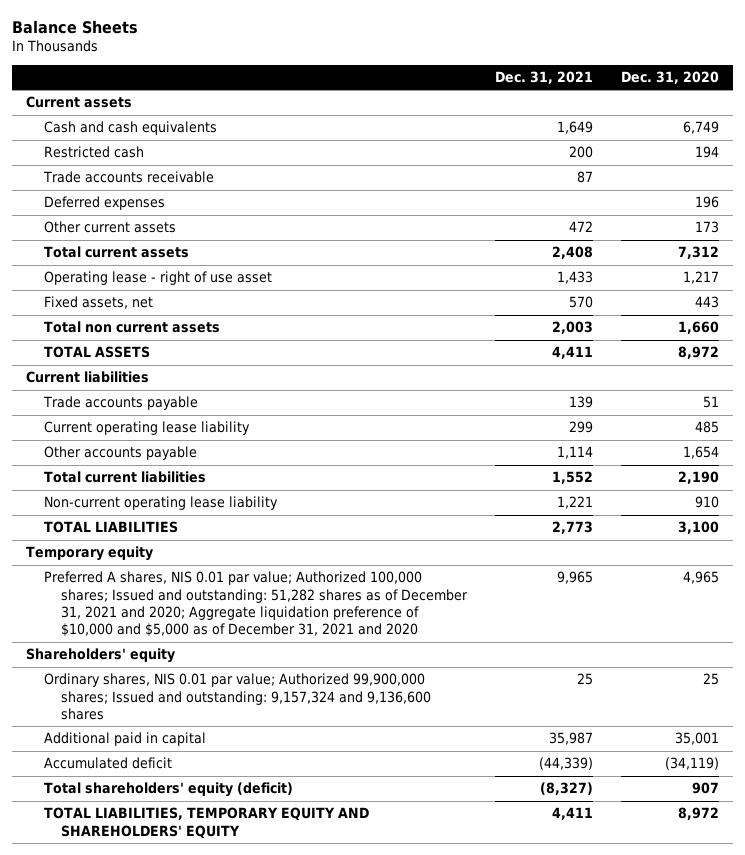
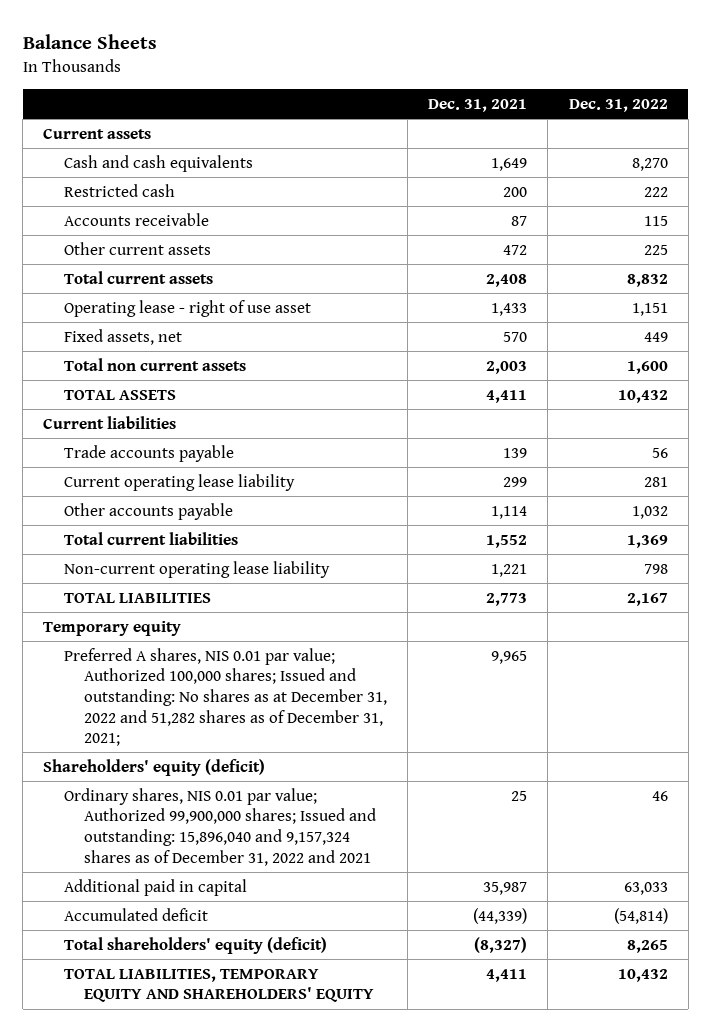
- | Dec. 31, 2021 | Dec. 31, 2020
+ | Dec. 31, 2021 | Dec. 31, 2022
- Trade accounts receivable | 87 |
- Deferred expenses | | 196
+ Accounts receivable | 87 | 115
- Preferred A shares, NIS 0.01 par value; Authorized 100,000 shares; Issued and outstanding: 51,282 shares as of December 31, 2021 and 2020; Aggregate liquidation preference of $10,000 and $5,000 as of December 31, 2021 and 2020 | 9,965 | 4,965
- Shareholders' equity
- Ordinary shares, NIS 0.01 par value; Authorized 99,900,000 shares; Issued and outstanding: 9,157,324 and 9,136,600 shares | 25 | 25
+ Preferred A shares, NIS 0.01 par value; Authorized 100,000 shares; Issued and outstanding: No shares as at December 31, 2022 and 51,282 shares as of December 31, 2021; | 9,965 |
+ Shareholders' equity (deficit)
+ Ordinary shares, NIS 0.01 par value; Authorized 99,900,000 shares; Issued and outstanding: 15,896,040 and 9,157,324 shares as of December 31, 2022 and 2021 | 25 | 46

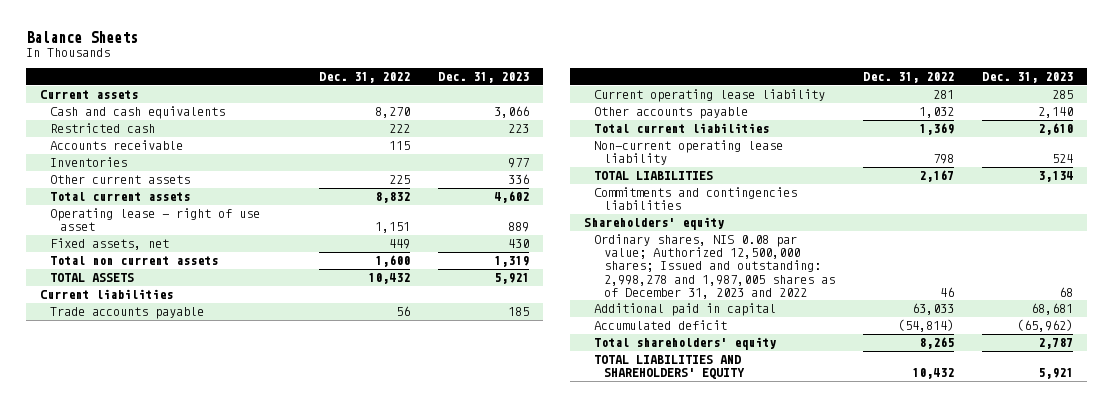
- | Dec. 31, 2021 | Dec. 31, 2022
+ | Dec. 31, 2022 | Dec. 31, 2023
+ Inventories | | 977
- Temporary equity
- Preferred A shares, NIS 0.01 par value; Authorized 100,000 shares; Issued and outstanding: No shares as at December 31, 2022 and 51,282 shares as of December 31, 2021; | 9,965 |
- Shareholders' equity (deficit)
- Ordinary shares, NIS 0.01 par value; Authorized 99,900,000 shares; Issued and outstanding: 15,896,040 and 9,157,324 shares as of December 31, 2022 and 2021 | 25 | 46
+ Commitments and contingencies liabilities
+ Shareholders' equity
+ Ordinary shares, NIS 0.08 par value; Authorized 12,500,000 shares; Issued and outstanding: 2,998,278 and 1,987,005 shares as of December 31, 2023 and 2022 | 46 | 68
- Total shareholders' equity (deficit) | (8,327) | 8,265
- TOTAL LIABILITIES, TEMPORARY EQUITY AND SHAREHOLDERS' EQUITY | 4,411 | 10,432
+ Total shareholders' equity | 8,265 | 2,787
+ TOTAL LIABILITIES AND SHAREHOLDERS' EQUITY | 10,432 | 5,921

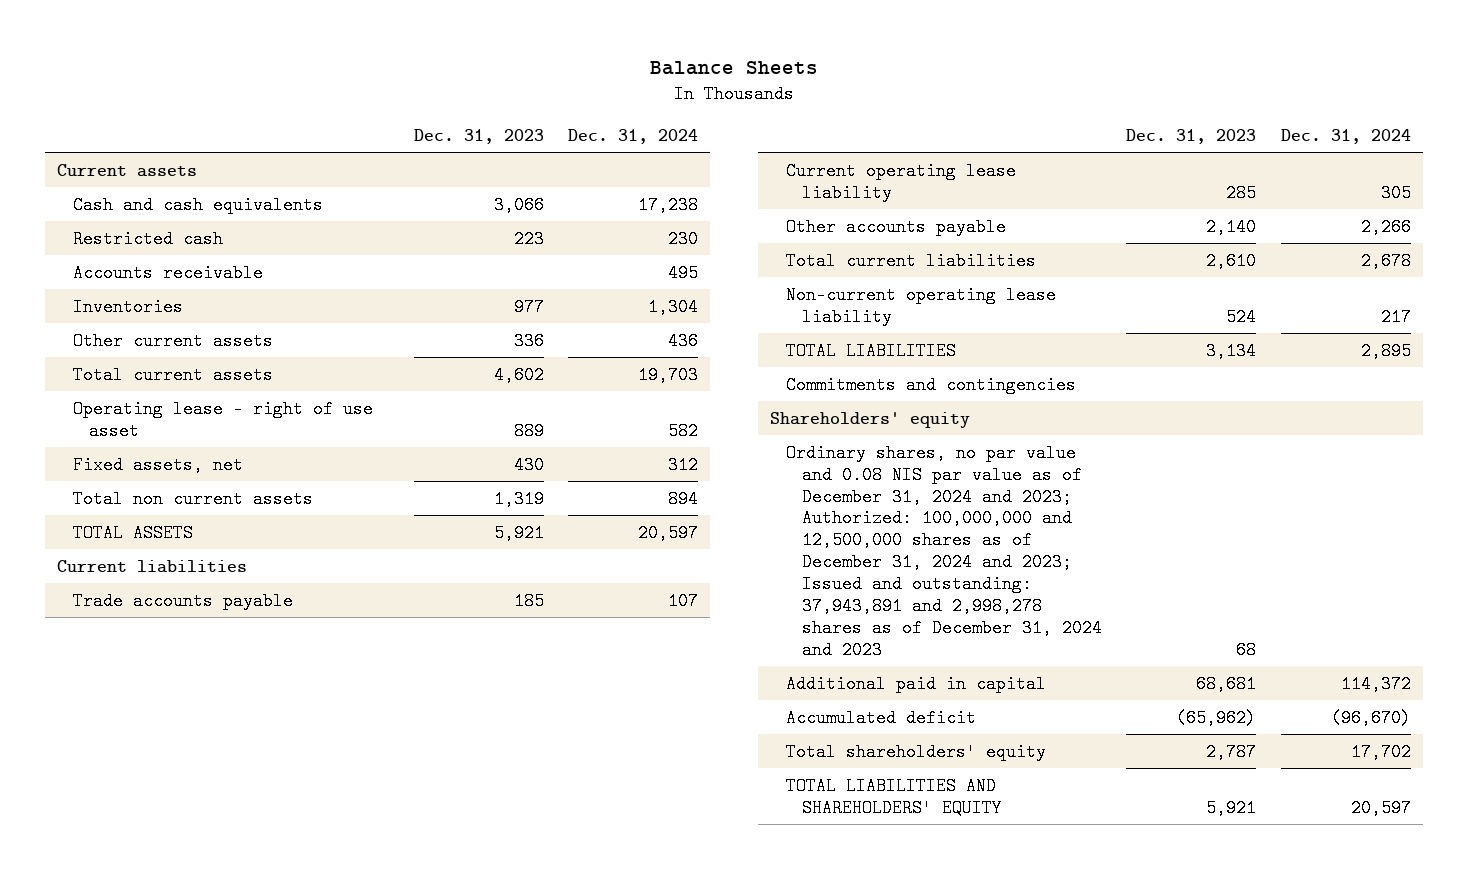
- | Dec. 31, 2022 | Dec. 31, 2023
+ | Dec. 31, 2023 | Dec. 31, 2024
- Commitments and contingencies liabilities
+ Commitments and contingencies
- Ordinary shares, NIS 0.08 par value; Authorized 12,500,000 shares; Issued and outstanding: 2,998,278 and 1,987,005 shares as of December 31, 2023 and 2022 | 46 | 68
+ Ordinary shares, no par value and 0.08 NIS par value as of December 31, 2024 and 2023; Authorized: 100,000,000 and 12,500,000 shares as of December 31, 2024 and 2023; Issued and outstanding: 37,943,891 and 2,998,278 shares as of December 31, 2024 and 2023 | 68 |

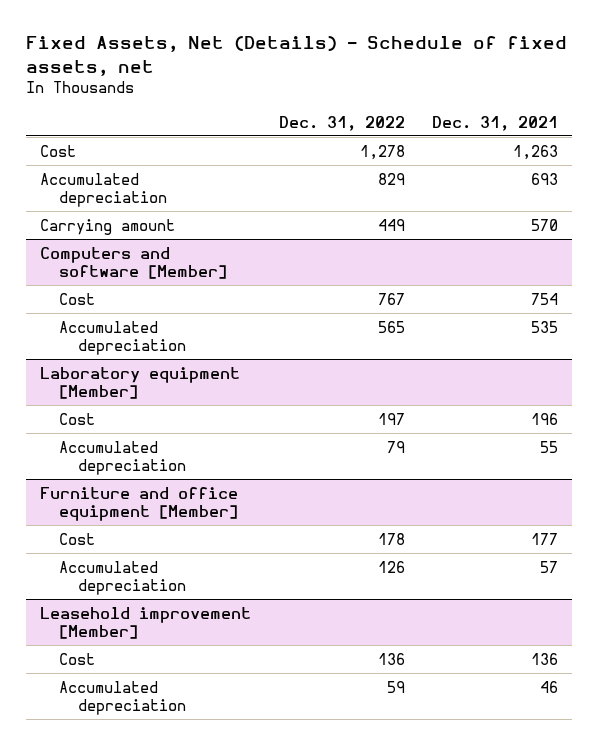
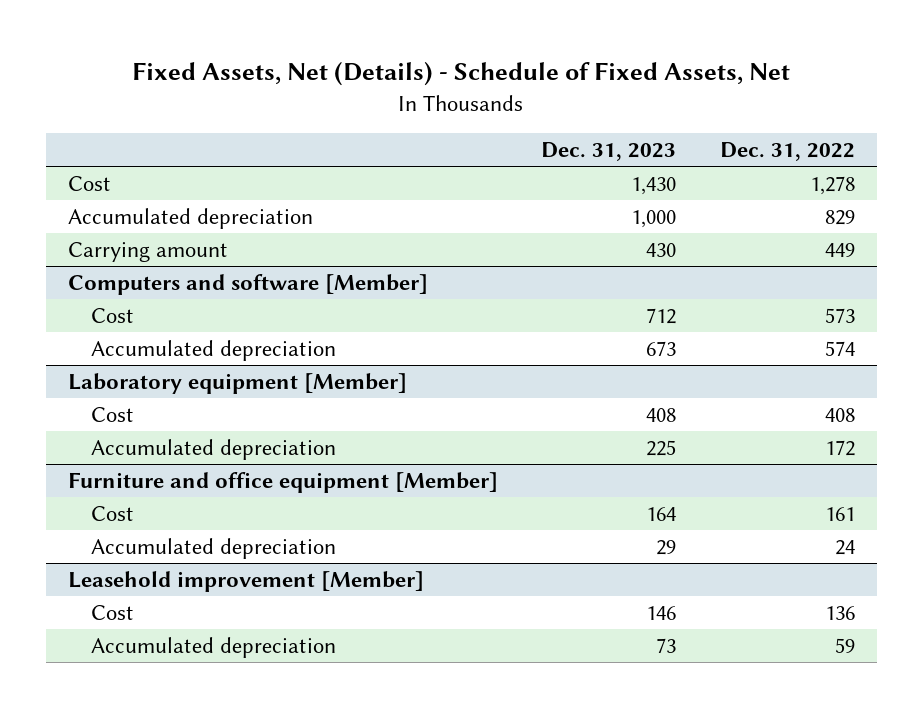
- Fixed Assets, Net (Details) - Schedule of fixed assets, net
+ Fixed Assets, Net (Details) - Schedule of Fixed Assets, Net
- | Dec. 31, 2022 | Dec. 31, 2021
+ | Dec. 31, 2023 | Dec. 31, 2022
@ Computers and software [Member]
- Cost | 767 | 754
- Accumulated depreciation | 565 | 535
+ Cost | 712 | 573
+ Accumulated depreciation | 673 | 574
@ Laboratory equipment [Member]
- Cost | 197 | 196
- Accumulated depreciation | 79 | 55
+ Cost | 408 | 408
+ Accumulated depreciation | 225 | 172
@ Furniture and office equipment [Member]
- Cost | 178 | 177
- Accumulated depreciation | 126 | 57
+ Cost | 164 | 161
+ Accumulated depreciation | 29 | 24

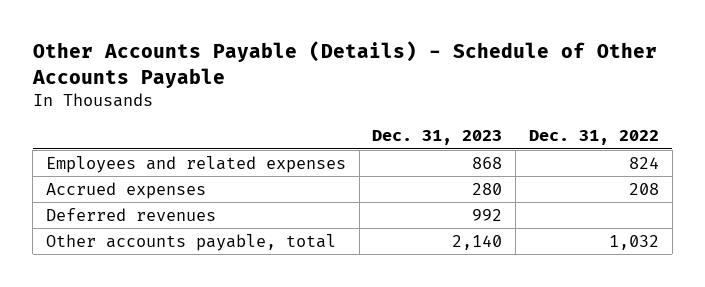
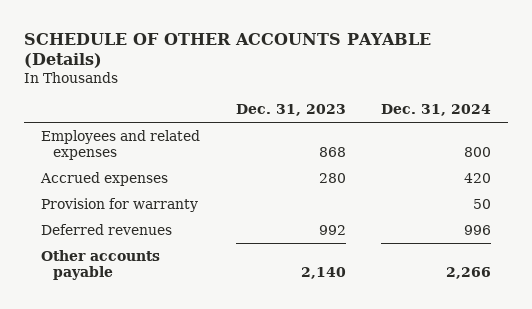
- Other Accounts Payable (Details) - Schedule of Other Accounts Payable
+ SCHEDULE OF OTHER ACCOUNTS PAYABLE (Details)
- | Dec. 31, 2023 | Dec. 31, 2022
+ | Dec. 31, 2023 | Dec. 31, 2024
+ Provision for warranty | | 50
- Other accounts payable, total | 2,140 | 1,032
+ Other accounts payable | 2,140 | 2,266

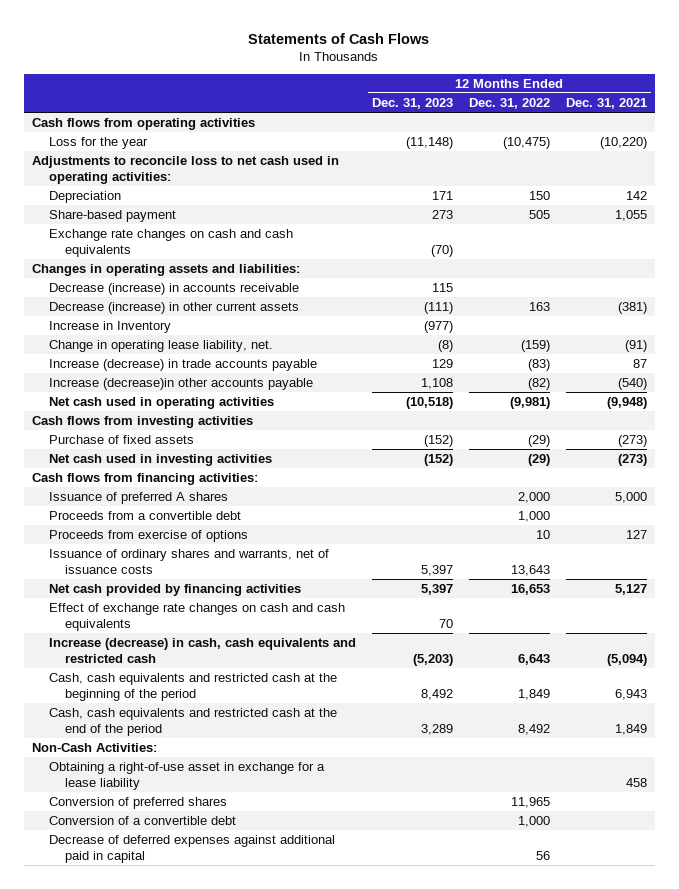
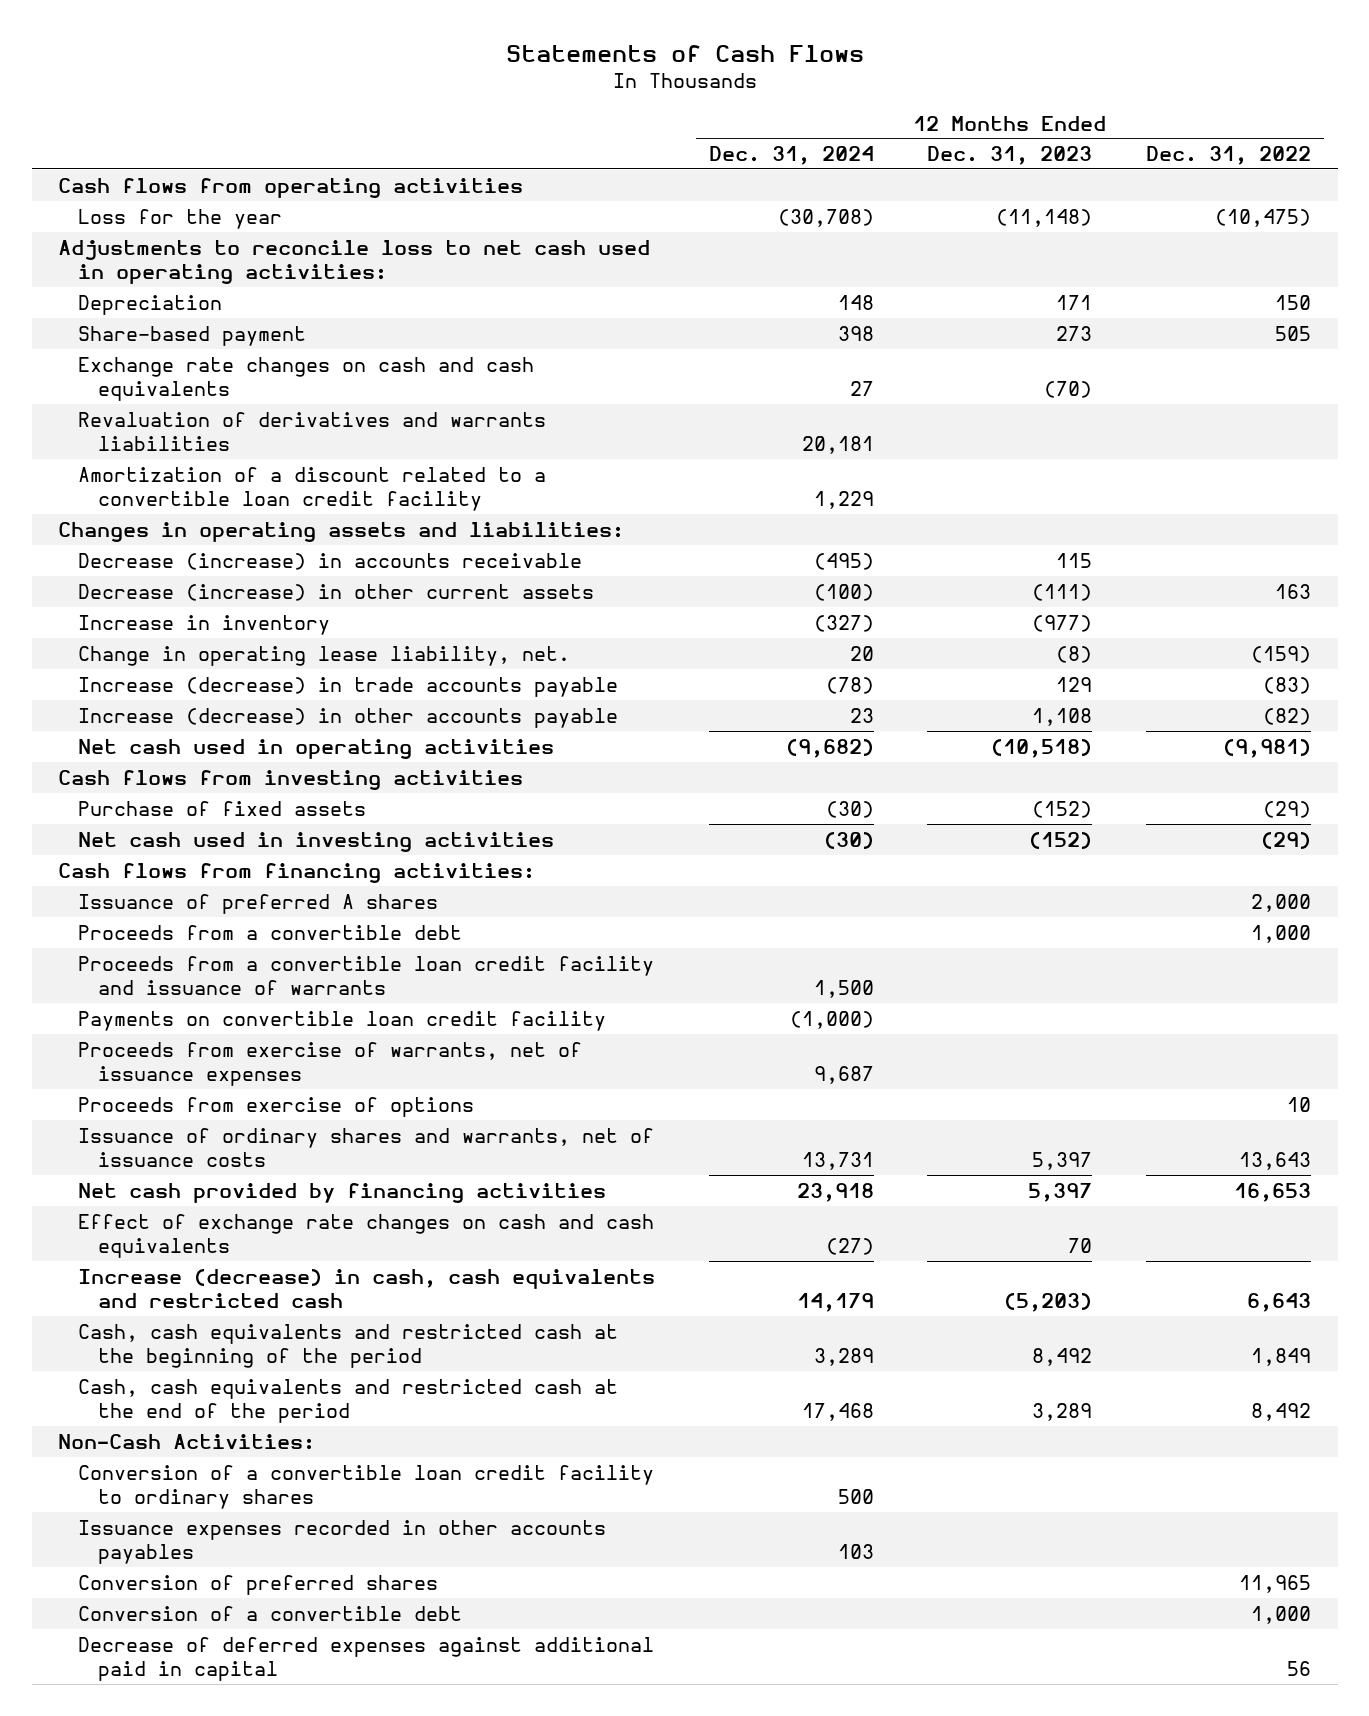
- | 12 Months Ended Dec. 31, 2023 | 12 Months Ended Dec. 31, 2022 | 12 Months Ended Dec. 31, 2021
+ | 12 Months Ended Dec. 31, 2024 | 12 Months Ended Dec. 31, 2023 | 12 Months Ended Dec. 31, 2022
+ Revaluation of derivatives and warrants liabilities | 20,181 | |
+ Amortization of a discount related to a convertible loan credit facility | 1,229 | |
- Increase in Inventory | (977) | |
+ Increase in inventory | (327) | (977) |
- Increase (decrease)in other accounts payable | 1,108 | (82) | (540)
+ Increase (decrease) in other accounts payable | 23 | 1,108 | (82)
+ Proceeds from a convertible loan credit facility and issuance of warrants | 1,500 | |
+ Payments on convertible loan credit facility | (1,000) | |
+ Proceeds from exercise of warrants, net of issuance expenses | 9,687 | |
- Obtaining a right-of-use asset in exchange for a lease liability | | | 458
+ Conversion of a convertible loan credit facility to ordinary shares | 500 | |
+ Issuance expenses recorded in other accounts payables | 103 | |

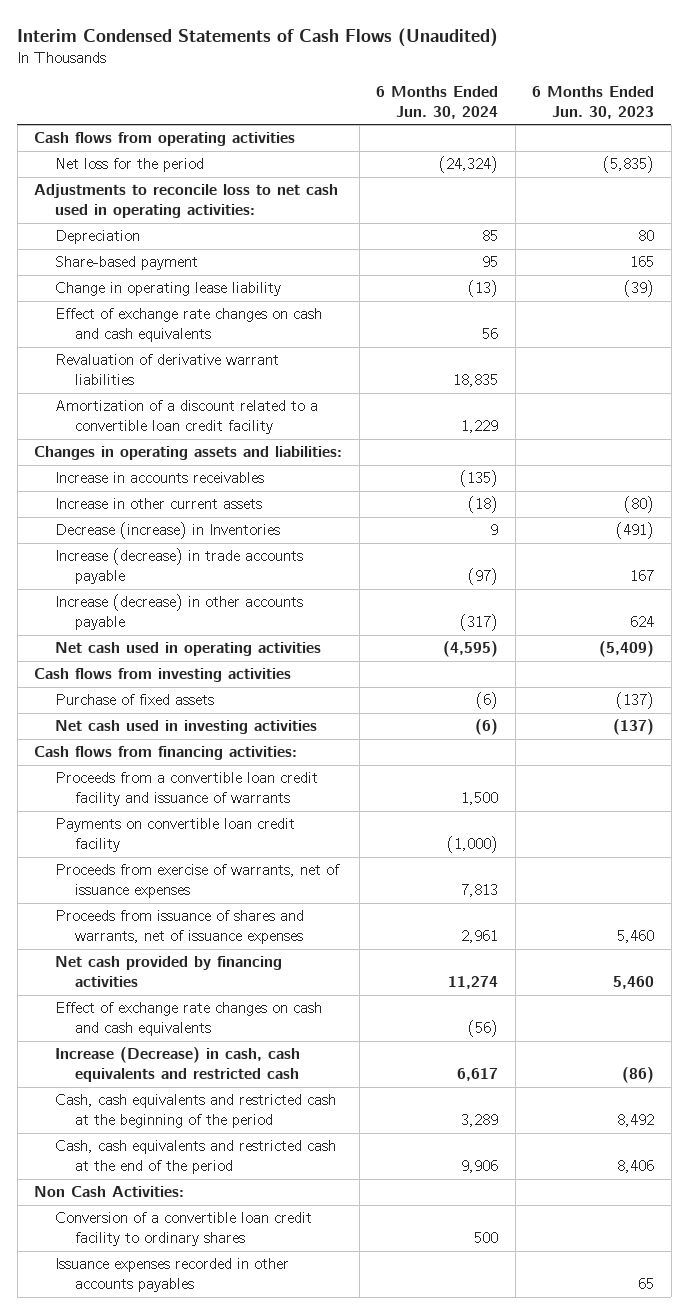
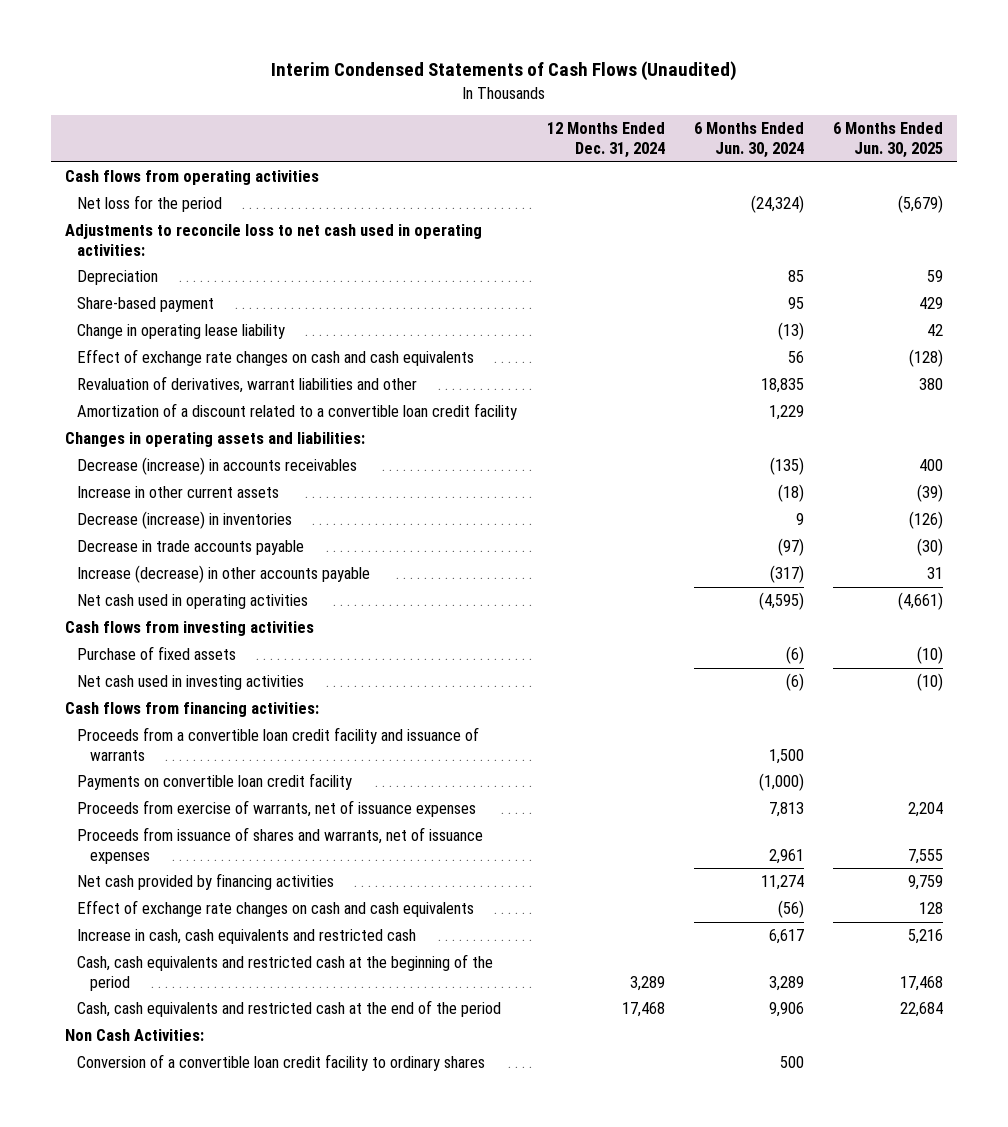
- | 6 Months Ended Jun. 30, 2024 | 6 Months Ended Jun. 30, 2023
+ | 12 Months Ended Dec. 31, 2024 | 6 Months Ended Jun. 30, 2024 | 6 Months Ended Jun. 30, 2025
- Revaluation of derivative warrant liabilities | 18,835 |
+ Revaluation of derivatives, warrant liabilities and other | | 18,835 | 380
- Increase in accounts receivables | (135) |
+ Decrease (increase) in accounts receivables | | (135) | 400
- Decrease (increase) in Inventories | 9 | (491)
- Increase (decrease) in trade accounts payable | (97) | 167
+ Decrease (increase) in inventories | | 9 | (126)
+ Decrease in trade accounts payable | | (97) | (30)
- Increase (Decrease) in cash, cash equivalents and restricted cash | 6,617 | (86)
+ Increase in cash, cash equivalents and restricted cash | | 6,617 | 5,216
- Issuance expenses recorded in other accounts payables | | 65

